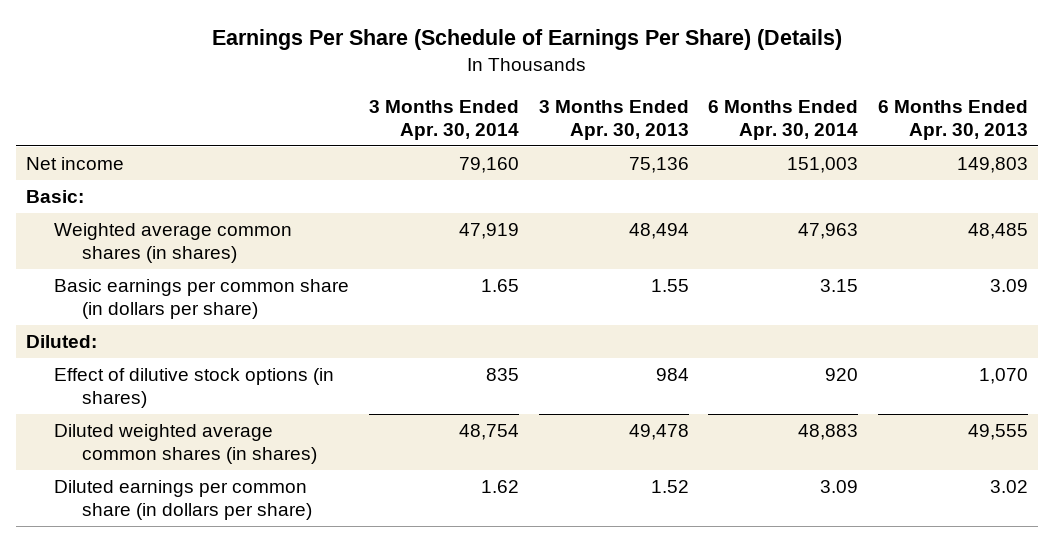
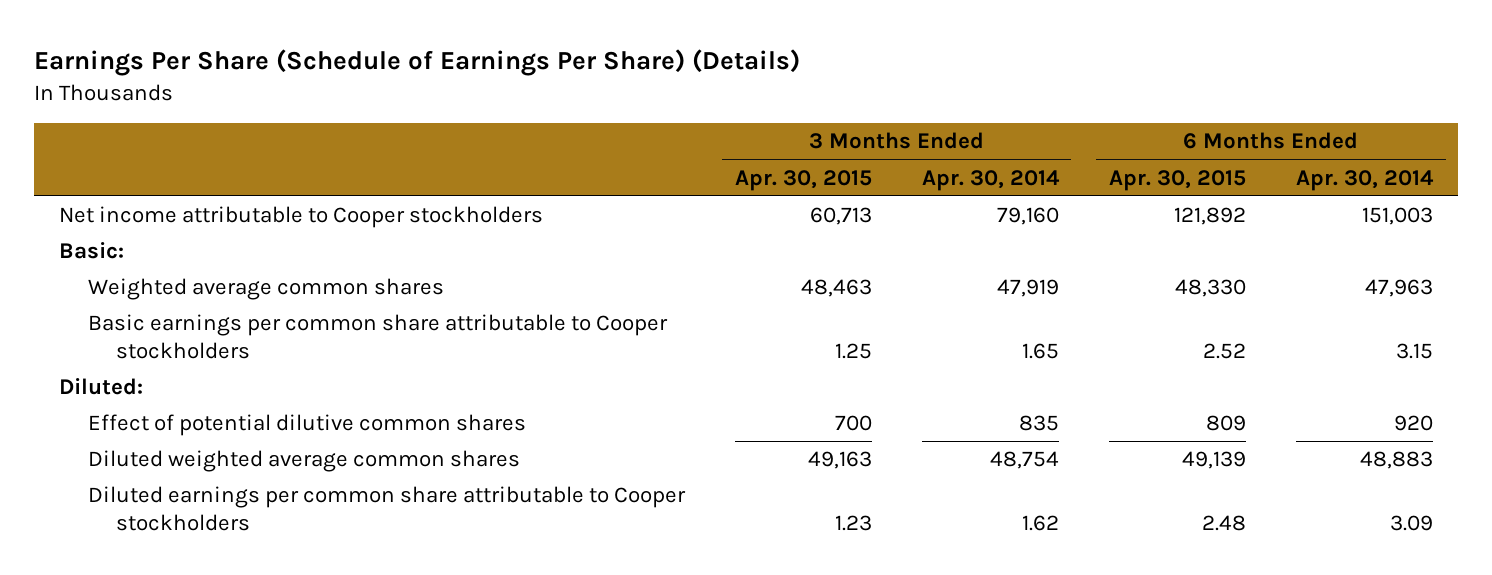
- | 3 Months Ended Apr. 30, 2014 | 3 Months Ended Apr. 30, 2013 | 6 Months Ended Apr. 30, 2014 | 6 Months Ended Apr. 30, 2013
+ | 3 Months Ended Apr. 30, 2015 | 3 Months Ended Apr. 30, 2014 | 6 Months Ended Apr. 30, 2015 | 6 Months Ended Apr. 30, 2014
- Net income | 79,160 | 75,136 | 151,003 | 149,803
+ Net income attributable to Cooper stockholders | 60,713 | 79,160 | 121,892 | 151,003
- Weighted average common shares (in shares) | 47,919 | 48,494 | 47,963 | 48,485
- Basic earnings per common share (in dollars per share) | 1.65 | 1.55 | 3.15 | 3.09
+ Weighted average common shares | 48,463 | 47,919 | 48,330 | 47,963
+ Basic earnings per common share attributable to Cooper stockholders | 1.25 | 1.65 | 2.52 | 3.15
- Effect of dilutive stock options (in shares) | 835 | 984 | 920 | 1,070
- Diluted weighted average common shares (in shares) | 48,754 | 49,478 | 48,883 | 49,555
- Diluted earnings per common share (in dollars per share) | 1.62 | 1.52 | 3.09 | 3.02
+ Effect of potential dilutive common shares | 700 | 835 | 809 | 920
+ Diluted weighted average common shares | 49,163 | 48,754 | 49,139 | 48,883
+ Diluted earnings per common share attributable to Cooper stockholders | 1.23 | 1.62 | 2.48 | 3.09

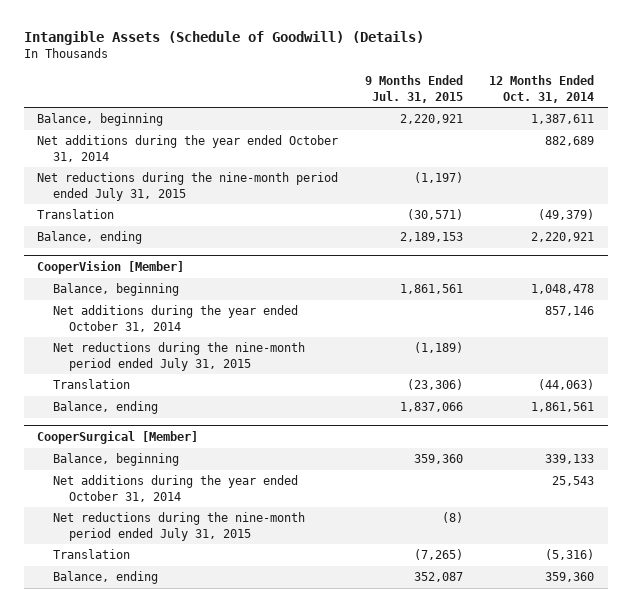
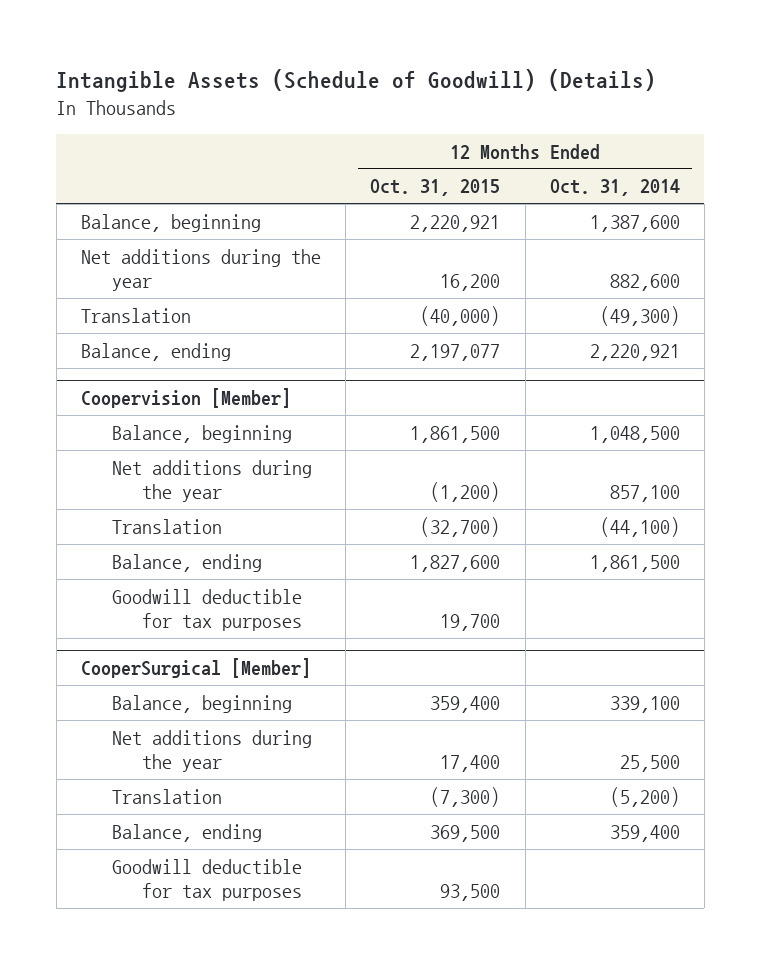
- | 9 Months Ended Jul. 31, 2015 | 12 Months Ended Oct. 31, 2014
+ | 12 Months Ended Oct. 31, 2015 | 12 Months Ended Oct. 31, 2014
- Balance, beginning | 2,220,921 | 1,387,611
- Net additions during the year ended October 31, 2014 | | 882,689
- Net reductions during the nine-month period ended July 31, 2015 | (1,197) |
- Translation | (30,571) | (49,379)
+ Balance, beginning | 2,220,921 | 1,387,600
+ Net additions during the year | 16,200 | 882,600
+ Translation | (40,000) | (49,300)
- CooperVision [Member]
- Balance, beginning | 1,861,561 | 1,048,478
- Net additions during the year ended October 31, 2014 | | 857,146
- Net reductions during the nine-month period ended July 31, 2015 | (1,189) |
- Translation | (23,306) | (44,063)
- Balance, ending | 1,837,066 | 1,861,561
+ Coopervision [Member]
+ Balance, beginning | 1,861,500 | 1,048,500
+ Net additions during the year | (1,200) | 857,100
+ Translation | (32,700) | (44,100)
+ Balance, ending | 1,827,600 | 1,861,500
+ Goodwill deductible for tax purposes | 19,700 |
@ CooperSurgical [Member]
- Balance, beginning | 359,360 | 339,133
- Net additions during the year ended October 31, 2014 | | 25,543
- Net reductions during the nine-month period ended July 31, 2015 | (8) |
- Translation | (7,265) | (5,316)
- Balance, ending | 352,087 | 359,360
+ Balance, beginning | 359,400 | 339,100
+ Net additions during the year | 17,400 | 25,500
+ Translation | (7,300) | (5,200)
+ Balance, ending | 369,500 | 359,400
+ Goodwill deductible for tax purposes | 93,500 |

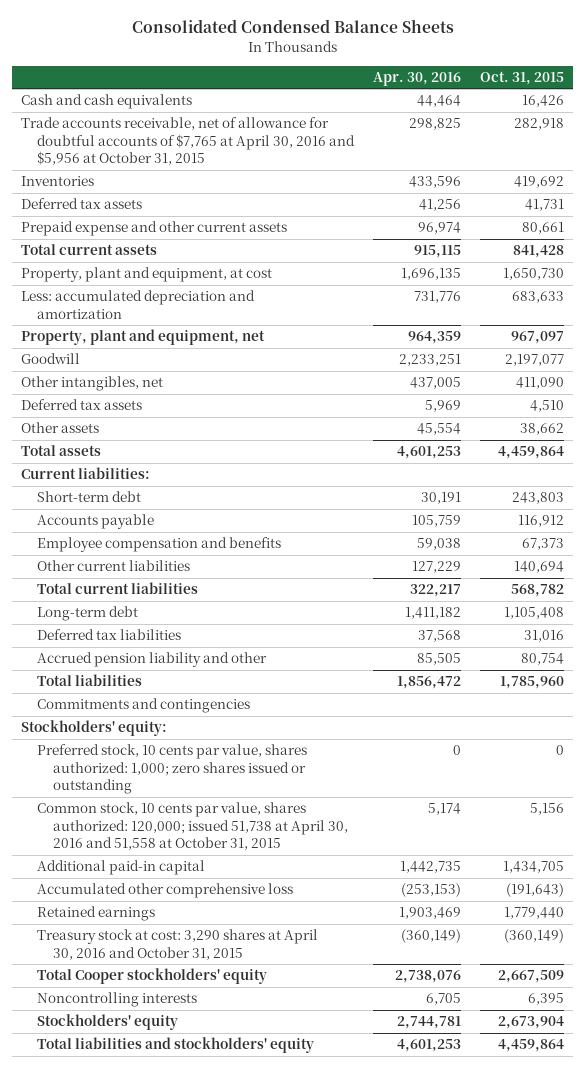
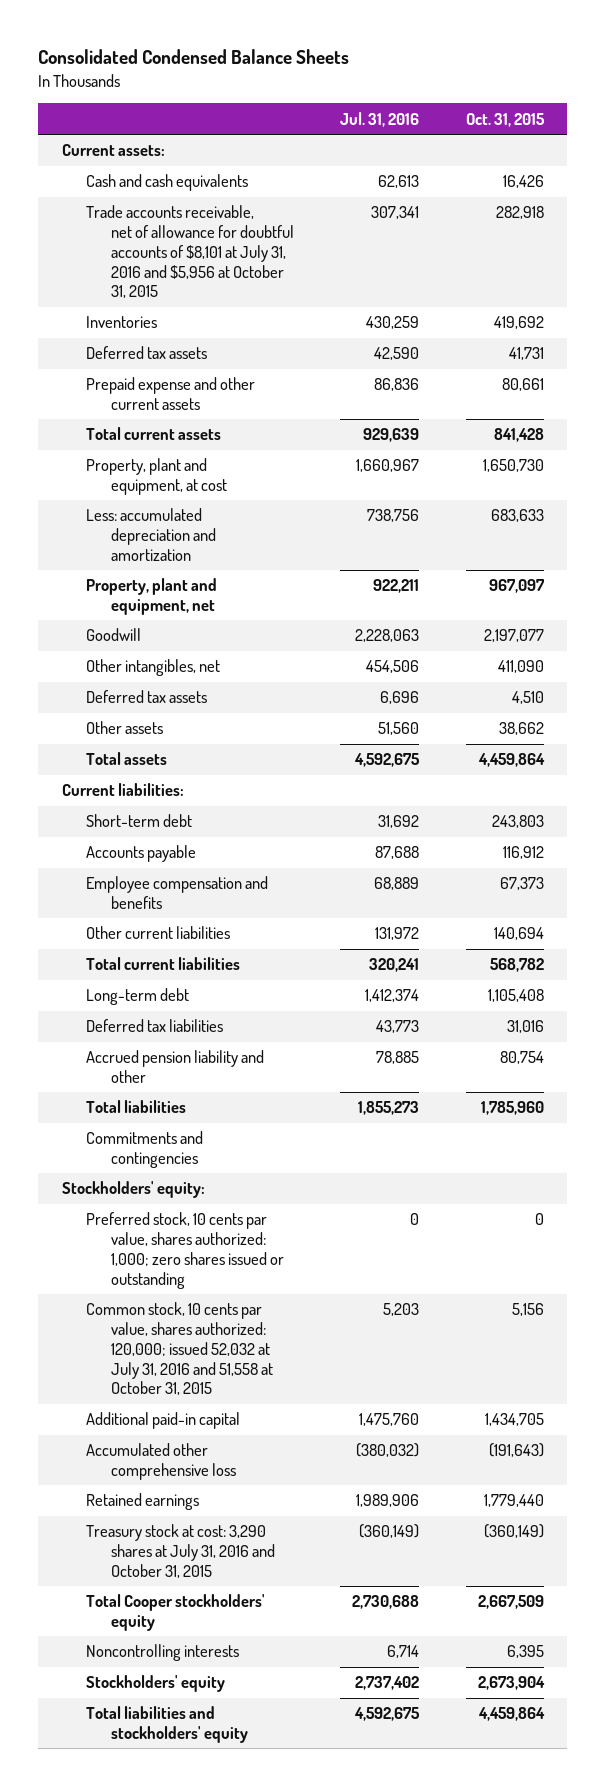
- | Apr. 30, 2016 | Oct. 31, 2015
+ | Jul. 31, 2016 | Oct. 31, 2015
+ Current assets:
- Trade accounts receivable, net of allowance for doubtful accounts of $7,765 at April 30, 2016 and $5,956 at October 31, 2015 | 298,825 | 282,918
+ Trade accounts receivable, net of allowance for doubtful accounts of $8,101 at July 31, 2016 and $5,956 at October 31, 2015 | 307,341 | 282,918
- Common stock, 10 cents par value, shares authorized: 120,000; issued 51,738 at April 30, 2016 and 51,558 at October 31, 2015 | 5,174 | 5,156
+ Common stock, 10 cents par value, shares authorized: 120,000; issued 52,032 at July 31, 2016 and 51,558 at October 31, 2015 | 5,203 | 5,156
- Treasury stock at cost: 3,290 shares at April 30, 2016 and October 31, 2015 | (360,149) | (360,149)
+ Treasury stock at cost: 3,290 shares at July 31, 2016 and October 31, 2015 | (360,149) | (360,149)

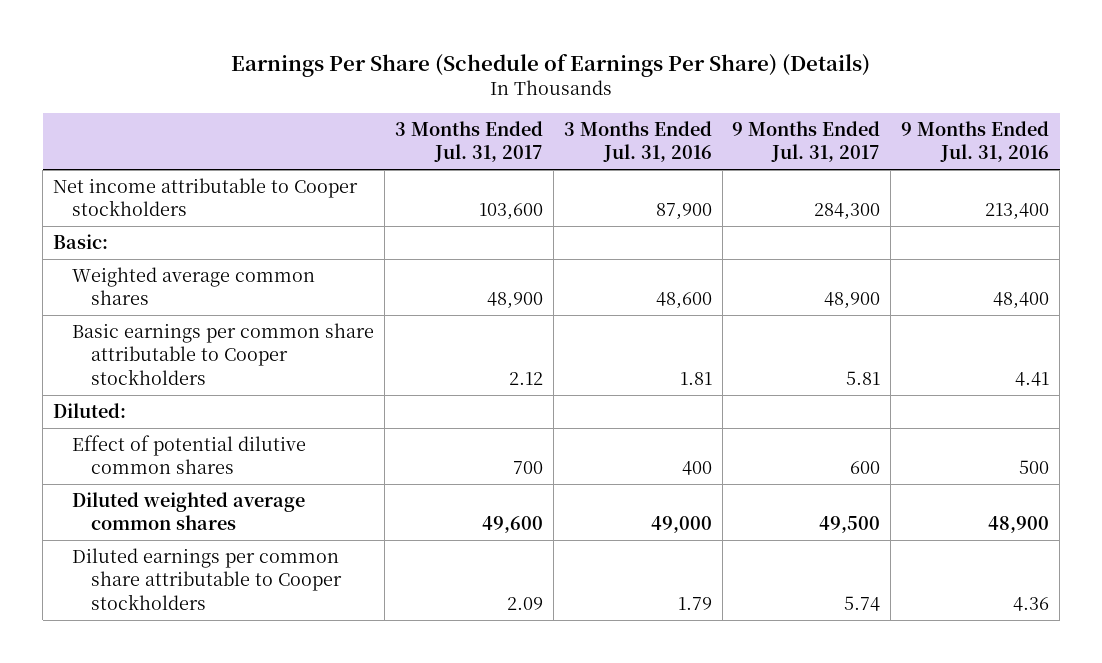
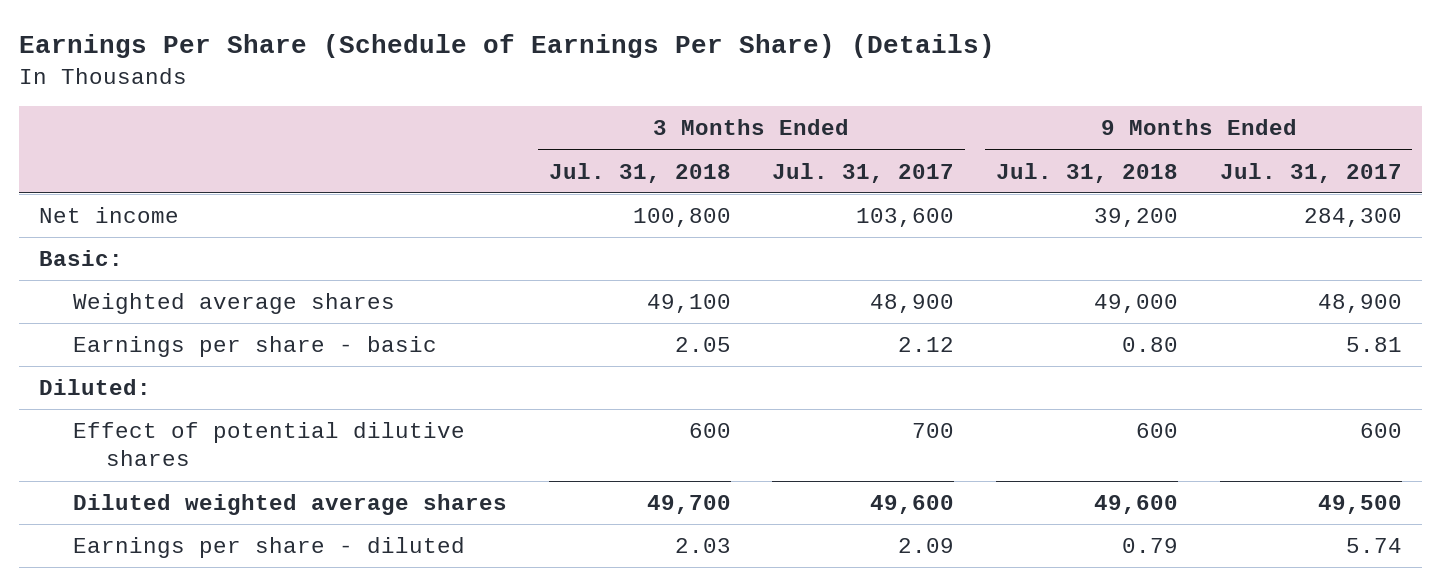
- | 3 Months Ended Jul. 31, 2017 | 3 Months Ended Jul. 31, 2016 | 9 Months Ended Jul. 31, 2017 | 9 Months Ended Jul. 31, 2016
+ | 3 Months Ended Jul. 31, 2018 | 3 Months Ended Jul. 31, 2017 | 9 Months Ended Jul. 31, 2018 | 9 Months Ended Jul. 31, 2017
- Net income attributable to Cooper stockholders | 103,600 | 87,900 | 284,300 | 213,400
+ Net income | 100,800 | 103,600 | 39,200 | 284,300
- Weighted average common shares | 48,900 | 48,600 | 48,900 | 48,400
- Basic earnings per common share attributable to Cooper stockholders | 2.12 | 1.81 | 5.81 | 4.41
+ Weighted average shares | 49,100 | 48,900 | 49,000 | 48,900
+ Earnings per share - basic | 2.05 | 2.12 | 0.80 | 5.81
- Effect of potential dilutive common shares | 700 | 400 | 600 | 500
- Diluted weighted average common shares | 49,600 | 49,000 | 49,500 | 48,900
- Diluted earnings per common share attributable to Cooper stockholders | 2.09 | 1.79 | 5.74 | 4.36
+ Effect of potential dilutive shares | 600 | 700 | 600 | 600
+ Diluted weighted average shares | 49,700 | 49,600 | 49,600 | 49,500
+ Earnings per share - diluted | 2.03 | 2.09 | 0.79 | 5.74

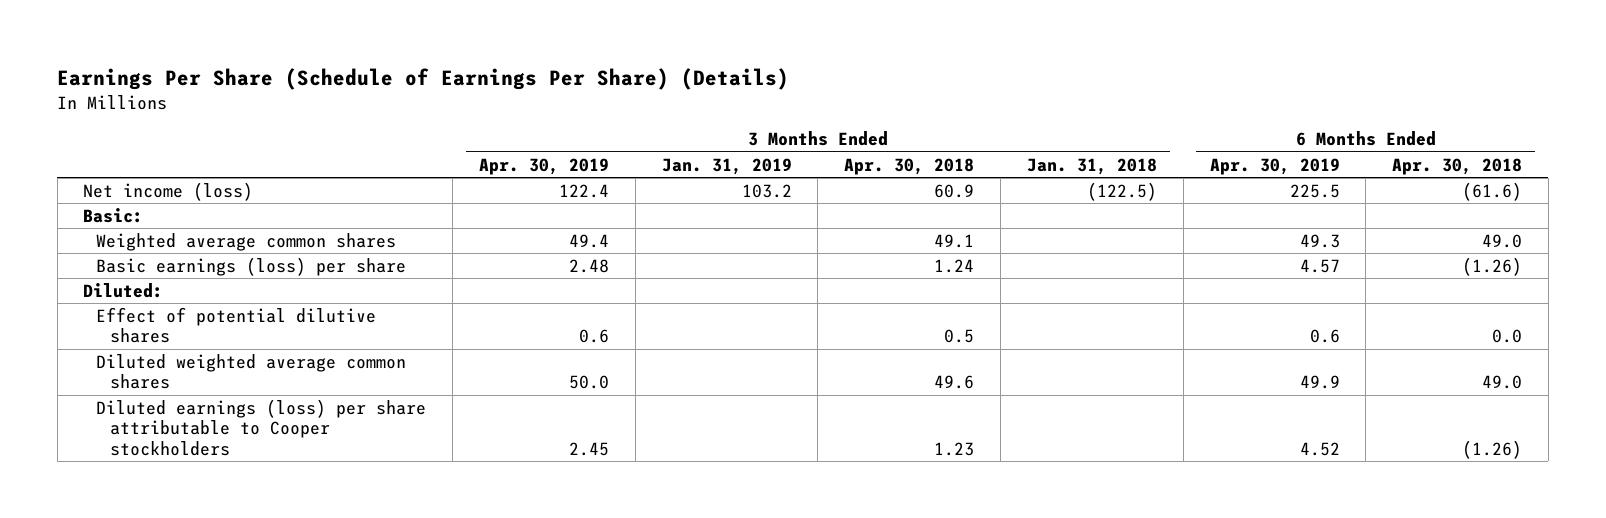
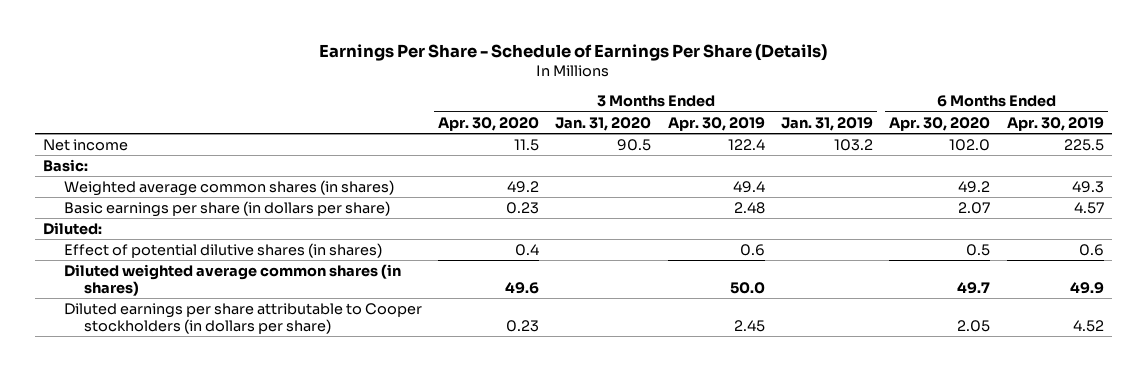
- Earnings Per Share (Schedule of Earnings Per Share) (Details)
+ Earnings Per Share - Schedule of Earnings Per Share (Details)
- | 3 Months Ended Apr. 30, 2019 | 3 Months Ended Jan. 31, 2019 | 3 Months Ended Apr. 30, 2018 | 3 Months Ended Jan. 31, 2018 | 6 Months Ended Apr. 30, 2019 | 6 Months Ended Apr. 30, 2018
+ | 3 Months Ended Apr. 30, 2020 | 3 Months Ended Jan. 31, 2020 | 3 Months Ended Apr. 30, 2019 | 3 Months Ended Jan. 31, 2019 | 6 Months Ended Apr. 30, 2020 | 6 Months Ended Apr. 30, 2019
- Net income (loss) | 122.4 | 103.2 | 60.9 | (122.5) | 225.5 | (61.6)
+ Net income | 11.5 | 90.5 | 122.4 | 103.2 | 102.0 | 225.5
- Weighted average common shares | 49.4 | | 49.1 | | 49.3 | 49.0
- Basic earnings (loss) per share | 2.48 | | 1.24 | | 4.57 | (1.26)
+ Weighted average common shares (in shares) | 49.2 | | 49.4 | | 49.2 | 49.3
+ Basic earnings per share (in dollars per share) | 0.23 | | 2.48 | | 2.07 | 4.57
- Effect of potential dilutive shares | 0.6 | | 0.5 | | 0.6 | 0.0
- Diluted weighted average common shares | 50.0 | | 49.6 | | 49.9 | 49.0
- Diluted earnings (loss) per share attributable to Cooper stockholders | 2.45 | | 1.23 | | 4.52 | (1.26)
+ Effect of potential dilutive shares (in shares) | 0.4 | | 0.6 | | 0.5 | 0.6
+ Diluted weighted average common shares (in shares) | 49.6 | | 50.0 | | 49.7 | 49.9
+ Diluted earnings per share attributable to Cooper stockholders (in dollars per share) | 0.23 | | 2.45 | | 2.05 | 4.52

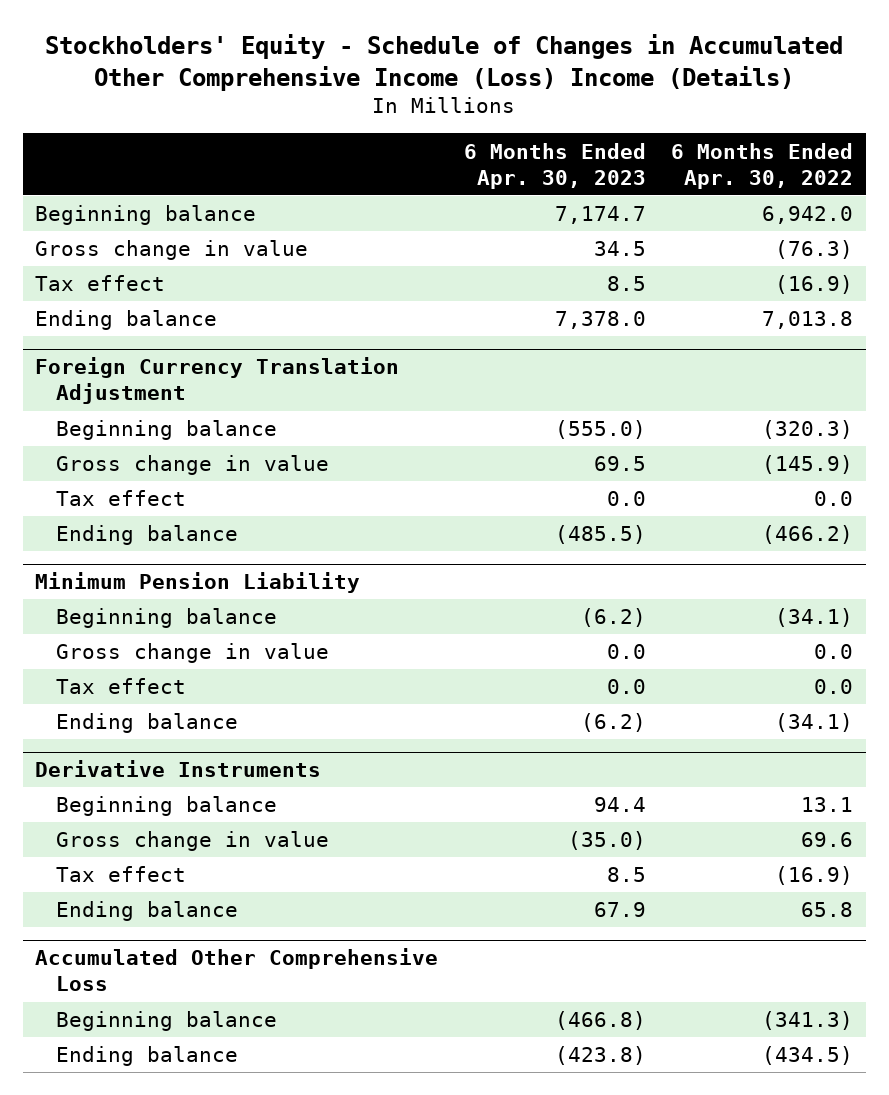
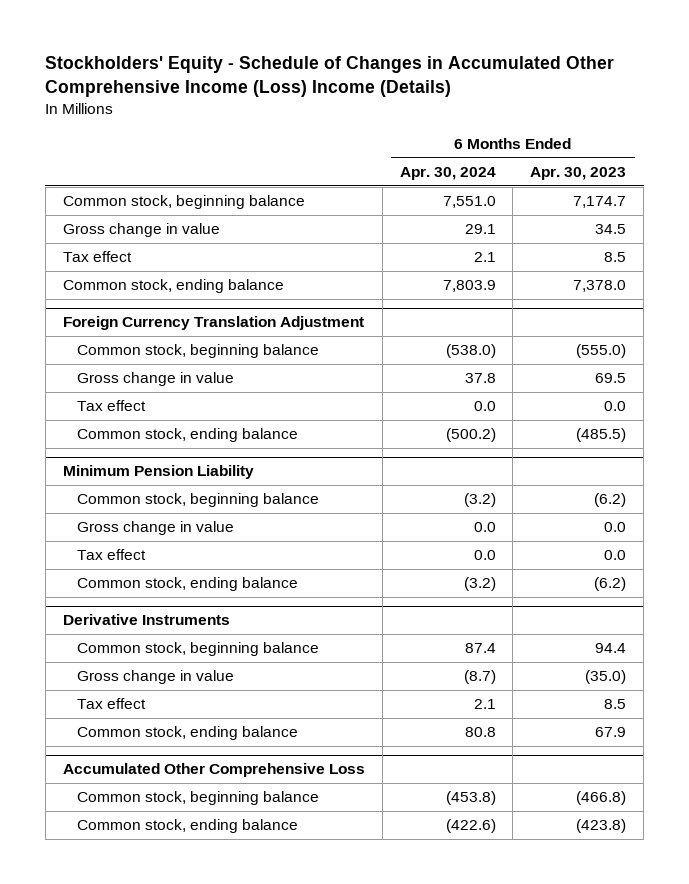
- | 6 Months Ended Apr. 30, 2023 | 6 Months Ended Apr. 30, 2022
+ | 6 Months Ended Apr. 30, 2024 | 6 Months Ended Apr. 30, 2023
- Beginning balance | 7,174.7 | 6,942.0
+ Common stock, beginning balance | 7,551.0 | 7,174.7
- Ending balance | 7,378.0 | 7,013.8
+ Common stock, ending balance | 7,803.9 | 7,378.0
@ Foreign Currency Translation Adjustment
- Beginning balance | (555.0) | (320.3)
+ Common stock, beginning balance | (538.0) | (555.0)
- Ending balance | (485.5) | (466.2)
+ Common stock, ending balance | (500.2) | (485.5)
@ Minimum Pension Liability
- Beginning balance | (6.2) | (34.1)
+ Common stock, beginning balance | (3.2) | (6.2)
- Ending balance | (6.2) | (34.1)
+ Common stock, ending balance | (3.2) | (6.2)
@ Derivative Instruments
- Beginning balance | 94.4 | 13.1
+ Common stock, beginning balance | 87.4 | 94.4
- Ending balance | 67.9 | 65.8
+ Common stock, ending balance | 80.8 | 67.9
@ Accumulated Other Comprehensive Loss
- Beginning balance | (466.8) | (341.3)
- Ending balance | (423.8) | (434.5)
+ Common stock, beginning balance | (453.8) | (466.8)
+ Common stock, ending balance | (422.6) | (423.8)

